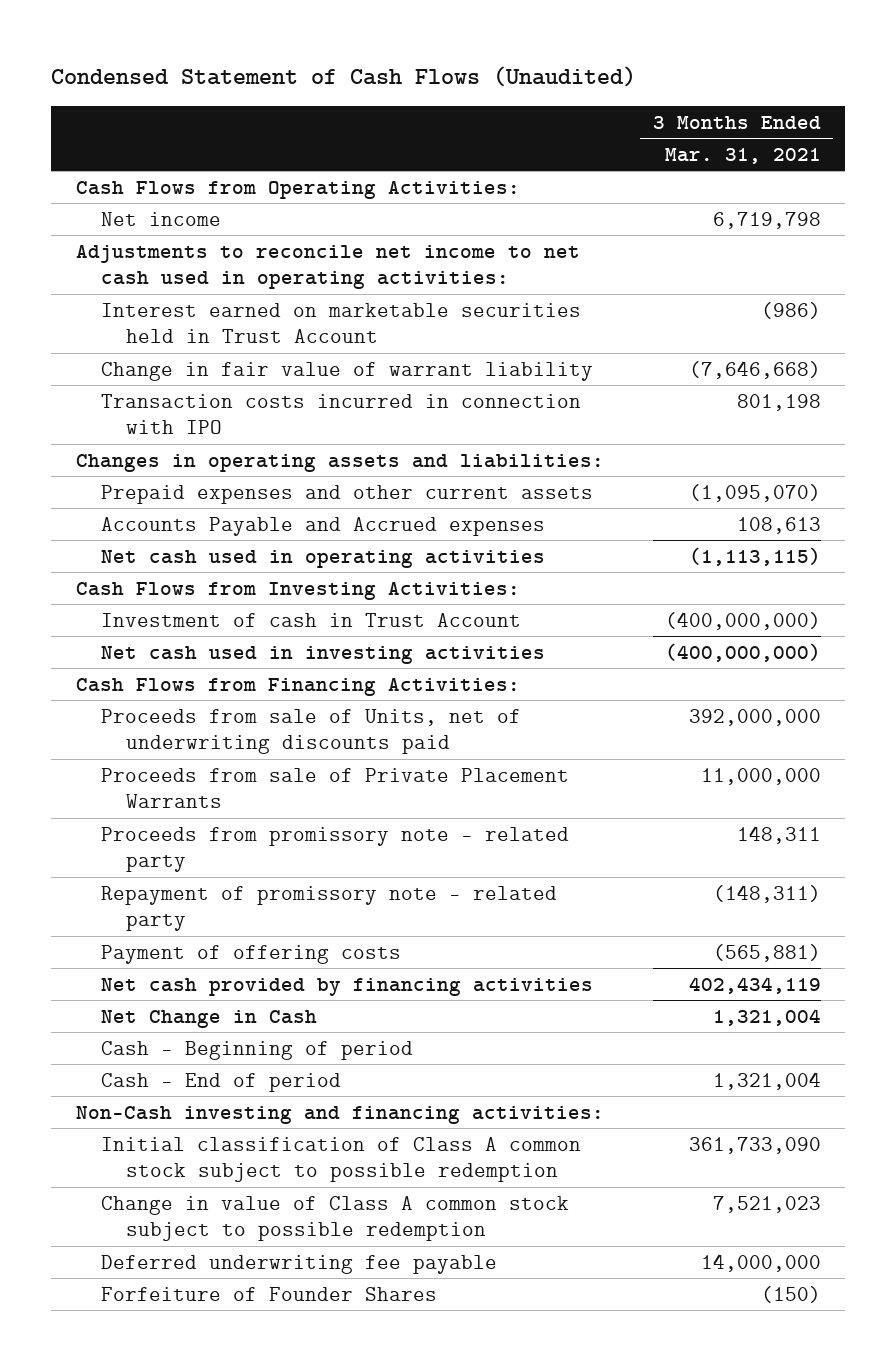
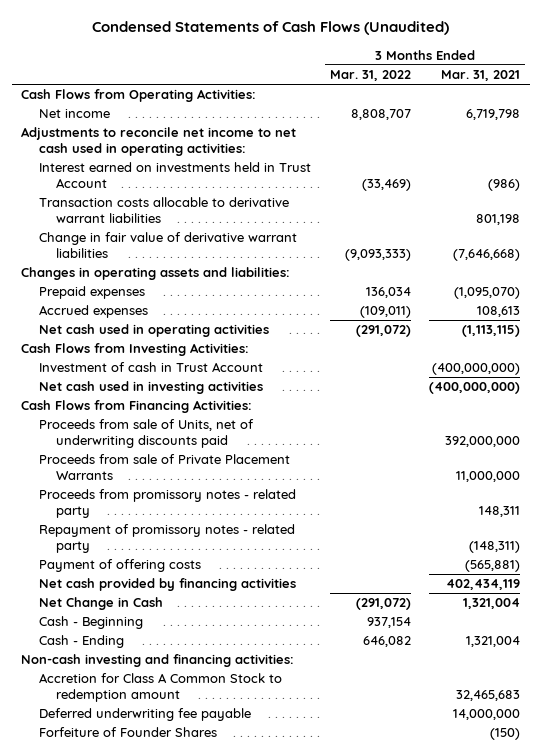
- Condensed Statement of Cash Flows (Unaudited)
+ Condensed Statements of Cash Flows (Unaudited)
- | 3 Months Ended Mar. 31, 2021
+ | 3 Months Ended Mar. 31, 2022 | 3 Months Ended Mar. 31, 2021
- Interest earned on marketable securities held in Trust Account | (986)
- Change in fair value of warrant liability | (7,646,668)
- Transaction costs incurred in connection with IPO | 801,198
+ Interest earned on investments held in Trust Account | (33,469) | (986)
+ Transaction costs allocable to derivative warrant liabilities | | 801,198
+ Change in fair value of derivative warrant liabilities | (9,093,333) | (7,646,668)
- Prepaid expenses and other current assets | (1,095,070)
- Accounts Payable and Accrued expenses | 108,613
+ Prepaid expenses | 136,034 | (1,095,070)
+ Accrued expenses | (109,011) | 108,613
- Proceeds from promissory note - related party | 148,311
- Repayment of promissory note - related party | (148,311)
+ Proceeds from promissory notes - related party | | 148,311
+ Repayment of promissory notes - related party | | (148,311)
- Cash - Beginning of period
- Cash - End of period | 1,321,004
- Non-Cash investing and financing activities:
- Initial classification of Class A common stock subject to possible redemption | 361,733,090
- Change in value of Class A common stock subject to possible redemption | 7,521,023
+ Cash - Beginning | 937,154 |
+ Cash - Ending | 646,082 | 1,321,004
+ Non-cash investing and financing activities:
+ Accretion for Class A Common Stock to redemption amount | | 32,465,683

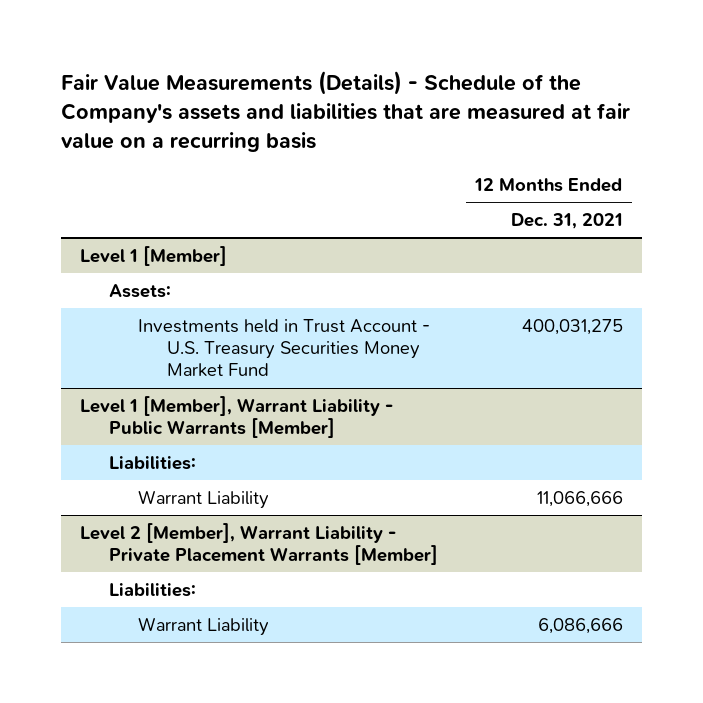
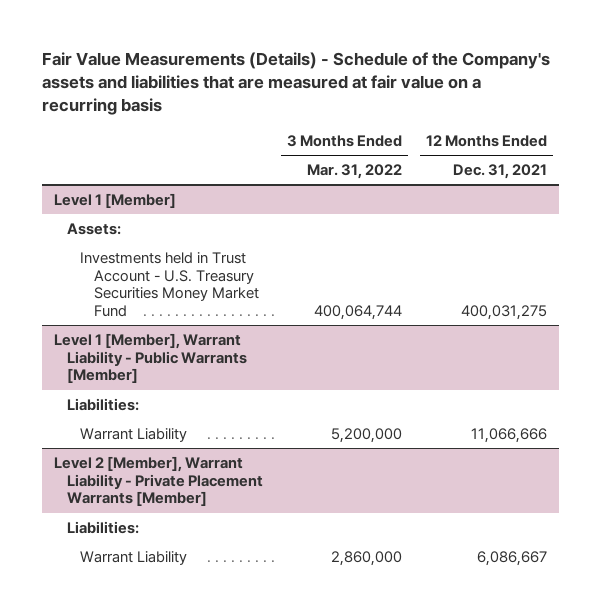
- | 12 Months Ended Dec. 31, 2021
+ | 3 Months Ended Mar. 31, 2022 | 12 Months Ended Dec. 31, 2021
@ Level 2 [Member], Warrant Liability - Private Placement Warrants [Member]
- Warrant Liability | 6,086,666
+ Warrant Liability | 2,860,000 | 6,086,667

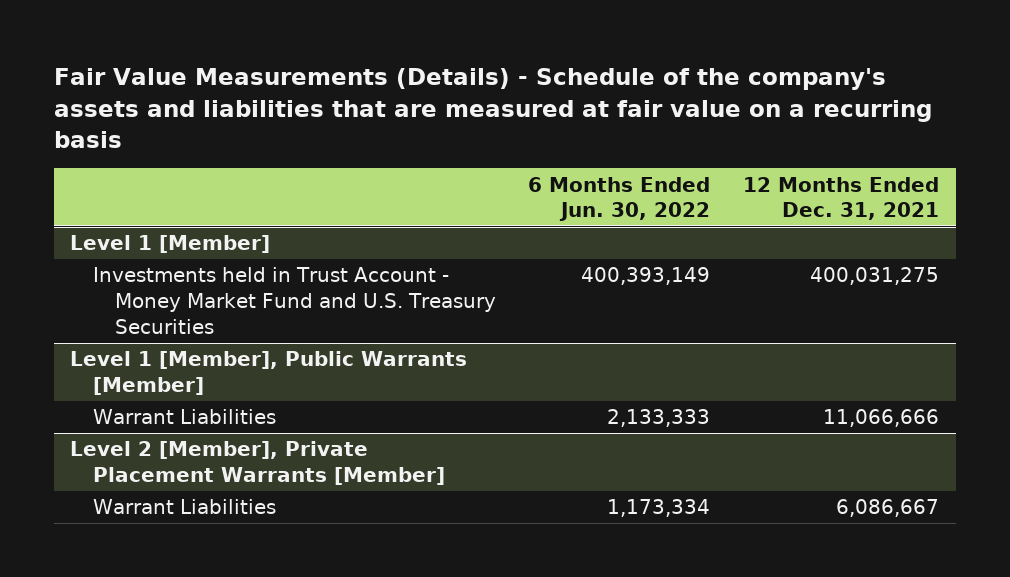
- Fair Value Measurements (Details) - Schedule of the Company's assets and liabilities that are measured at fair value on a recurring basis
+ Fair Value Measurements (Details) - Schedule of the company's assets and liabilities that are measured at fair value on a recurring basis
- | 3 Months Ended Mar. 31, 2022 | 12 Months Ended Dec. 31, 2021
+ | 6 Months Ended Jun. 30, 2022 | 12 Months Ended Dec. 31, 2021
@ Level 1 [Member]
- Assets:
- Investments held in Trust Account - U.S. Treasury Securities Money Market Fund | 400,064,744 | 400,031,275
- Level 1 [Member], Warrant Liability - Public Warrants [Member]
- Liabilities:
- Warrant Liability | 5,200,000 | 11,066,666
- Level 2 [Member], Warrant Liability - Private Placement Warrants [Member]
- Liabilities:
- Warrant Liability | 2,860,000 | 6,086,667
@ Level 1 [Member]
+ Investments held in Trust Account - Money Market Fund and U.S. Treasury Securities | 400,393,149 | 400,031,275
+ Level 1 [Member], Public Warrants [Member]
+ Warrant Liabilities | 2,133,333 | 11,066,666
+ Level 2 [Member], Private Placement Warrants [Member]
+ Warrant Liabilities | 1,173,334 | 6,086,667

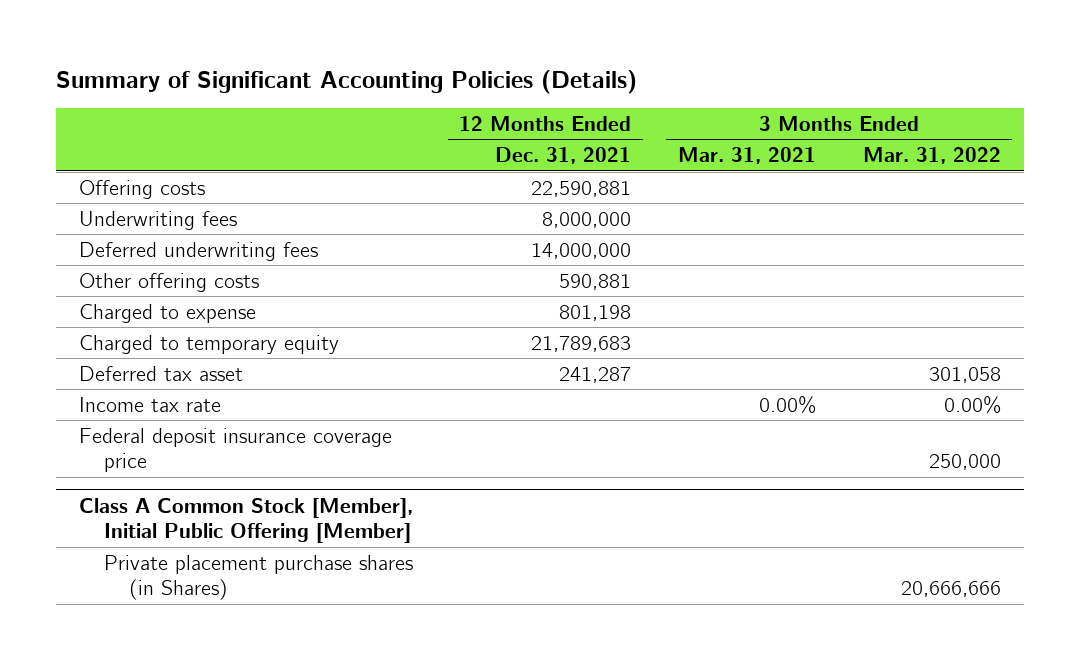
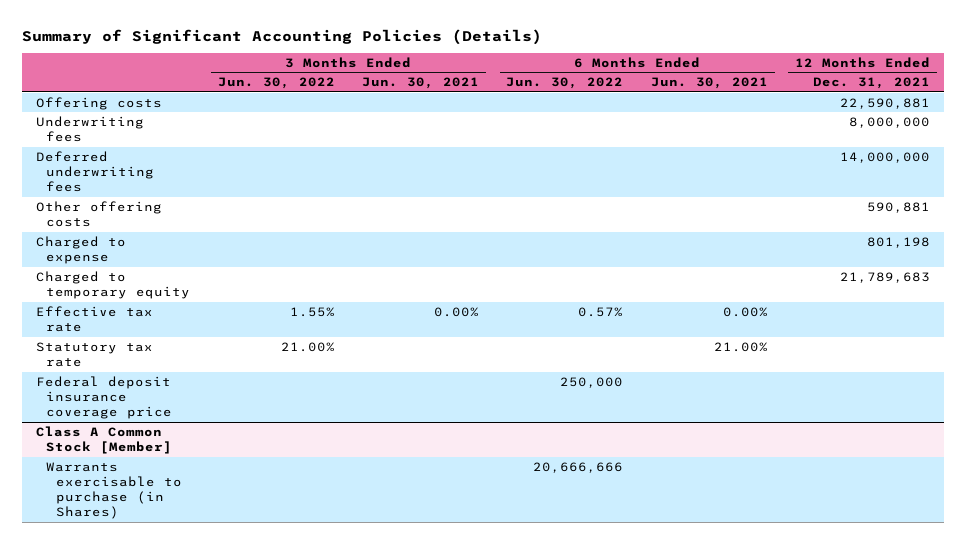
- | 12 Months Ended Dec. 31, 2021 | 3 Months Ended Mar. 31, 2021 | 3 Months Ended Mar. 31, 2022
+ | 3 Months Ended Jun. 30, 2022 | 3 Months Ended Jun. 30, 2021 | 6 Months Ended Jun. 30, 2022 | 6 Months Ended Jun. 30, 2021 | 12 Months Ended Dec. 31, 2021
- Deferred tax asset | 241,287 | | 301,058
- Income tax rate | | 0.00% | 0.00%
+ Effective tax rate | 1.55% | 0.00% | 0.57% | 0.00% |
+ Statutory tax rate | 21.00% | | | 21.00% |
- Class A Common Stock [Member], Initial Public Offering [Member]
- Private placement purchase shares (in Shares) | | | 20,666,666
+ Class A Common Stock [Member]
+ Warrants exercisable to purchase (in Shares) | | | 20,666,666 | |

